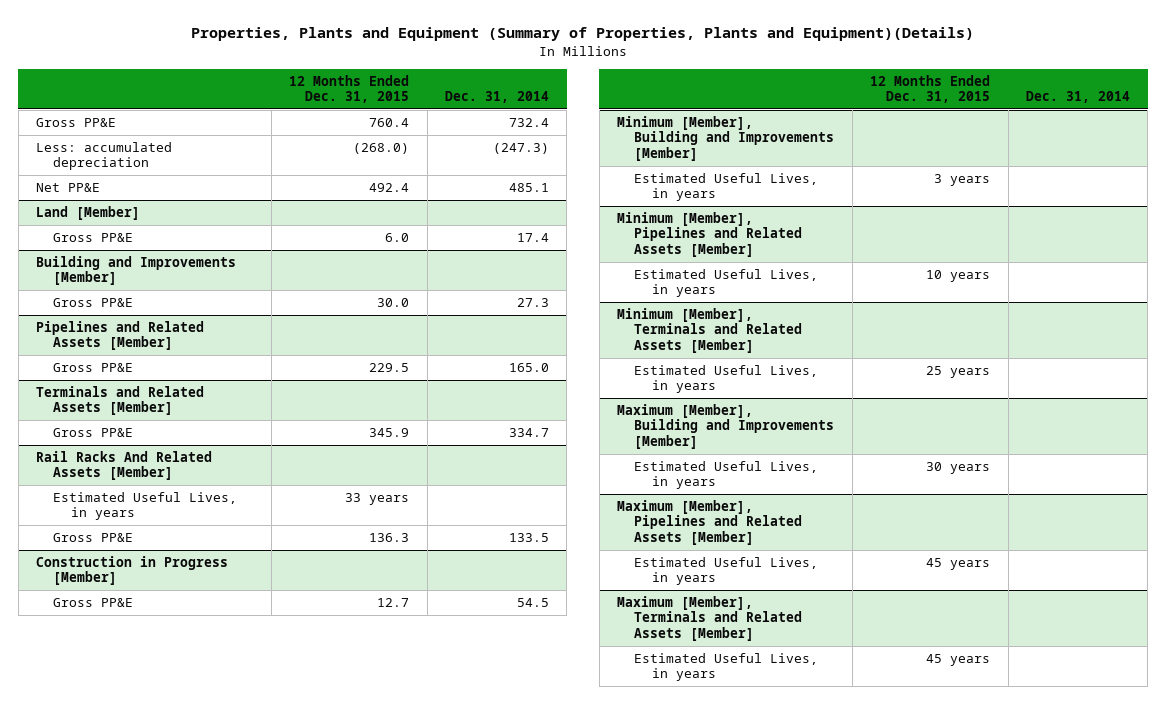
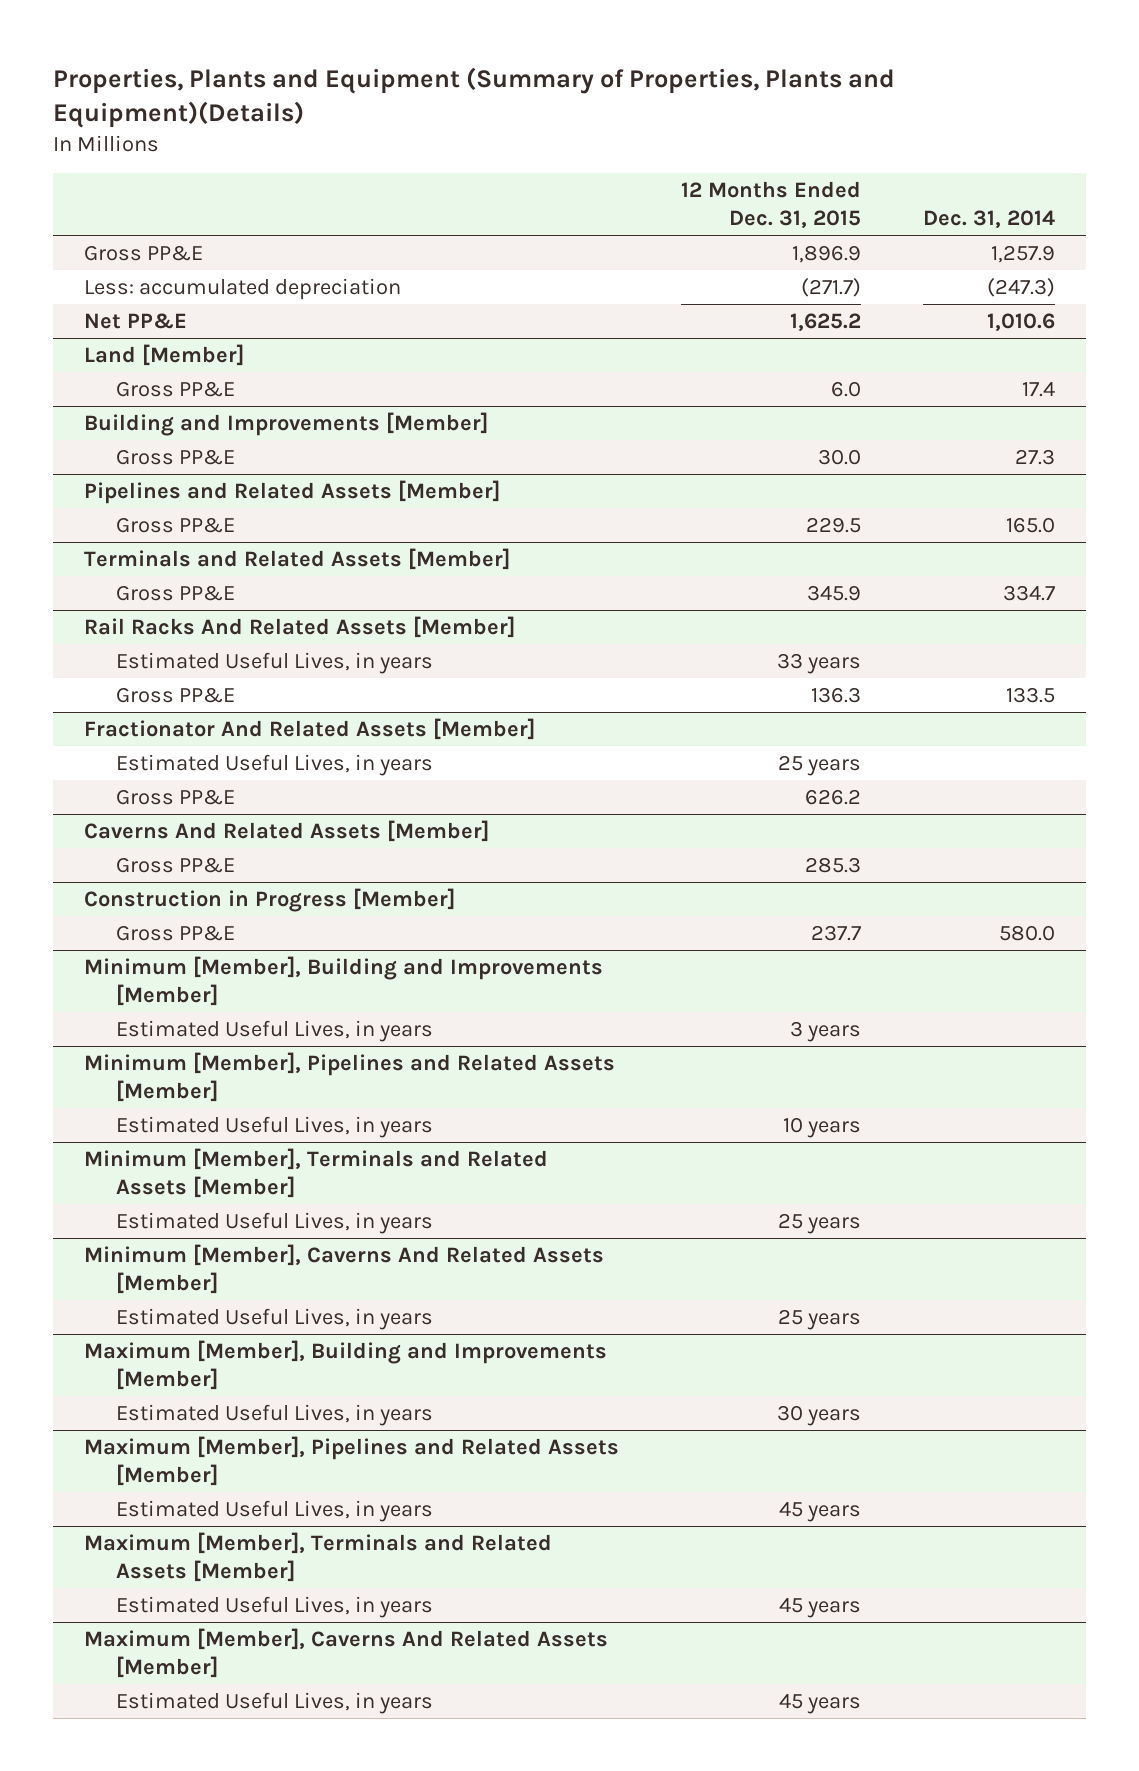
- Gross PP&E | 760.4 | 732.4
- Less: accumulated depreciation | (268.0) | (247.3)
- Net PP&E | 492.4 | 485.1
+ Gross PP&E | 1,896.9 | 1,257.9
+ Less: accumulated depreciation | (271.7) | (247.3)
+ Net PP&E | 1,625.2 | 1,010.6
+ Fractionator And Related Assets [Member]
+ Estimated Useful Lives, in years | 25 years |
+ Gross PP&E | 626.2 |
+ Caverns And Related Assets [Member]
+ Gross PP&E | 285.3 |
@ Construction in Progress [Member]
- Gross PP&E | 12.7 | 54.5
+ Gross PP&E | 237.7 | 580.0
+ Minimum [Member], Caverns And Related Assets [Member]
+ Estimated Useful Lives, in years | 25 years |
+ Maximum [Member], Caverns And Related Assets [Member]
+ Estimated Useful Lives, in years | 45 years |

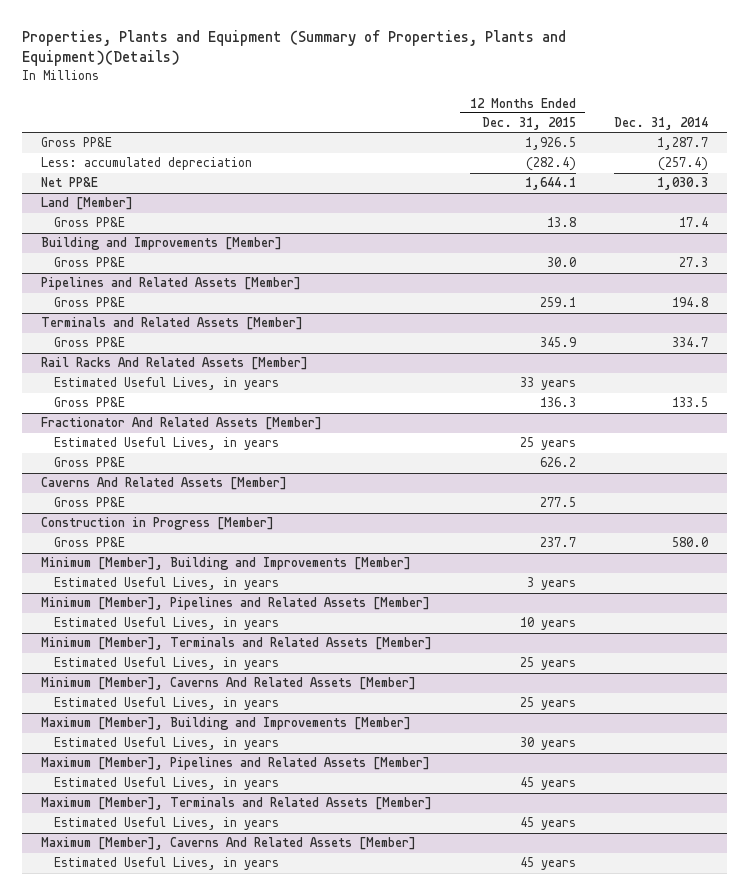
- Gross PP&E | 1,896.9 | 1,257.9
- Less: accumulated depreciation | (271.7) | (247.3)
- Net PP&E | 1,625.2 | 1,010.6
+ Gross PP&E | 1,926.5 | 1,287.7
+ Less: accumulated depreciation | (282.4) | (257.4)
+ Net PP&E | 1,644.1 | 1,030.3
@ Land [Member]
- Gross PP&E | 6.0 | 17.4
+ Gross PP&E | 13.8 | 17.4
@ Pipelines and Related Assets [Member]
- Gross PP&E | 229.5 | 165.0
+ Gross PP&E | 259.1 | 194.8
@ Caverns And Related Assets [Member]
- Gross PP&E | 285.3 |
+ Gross PP&E | 277.5 |

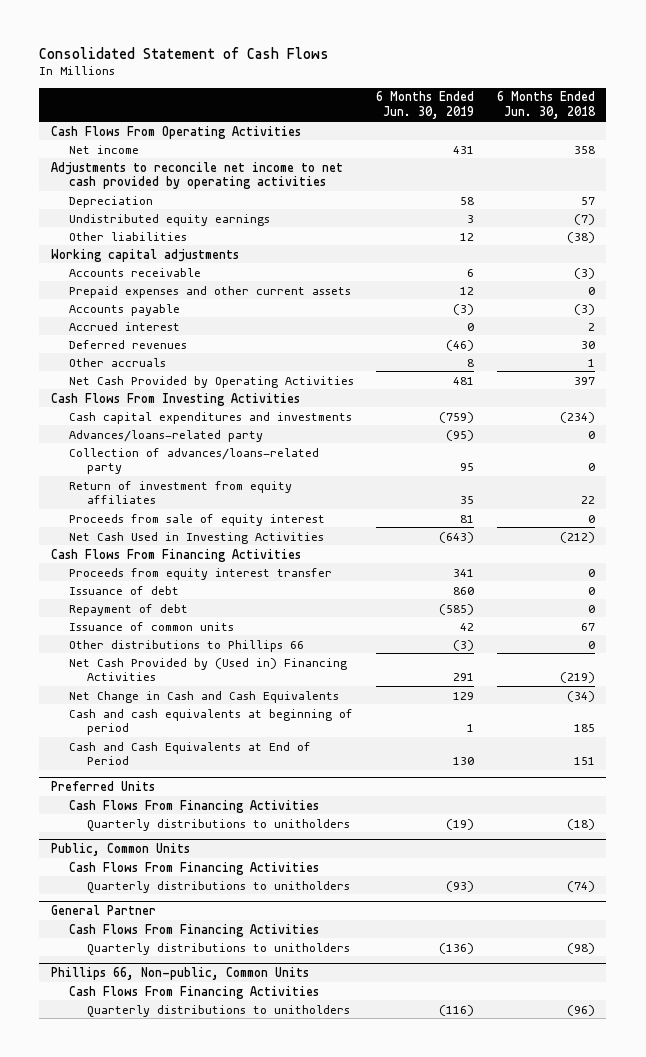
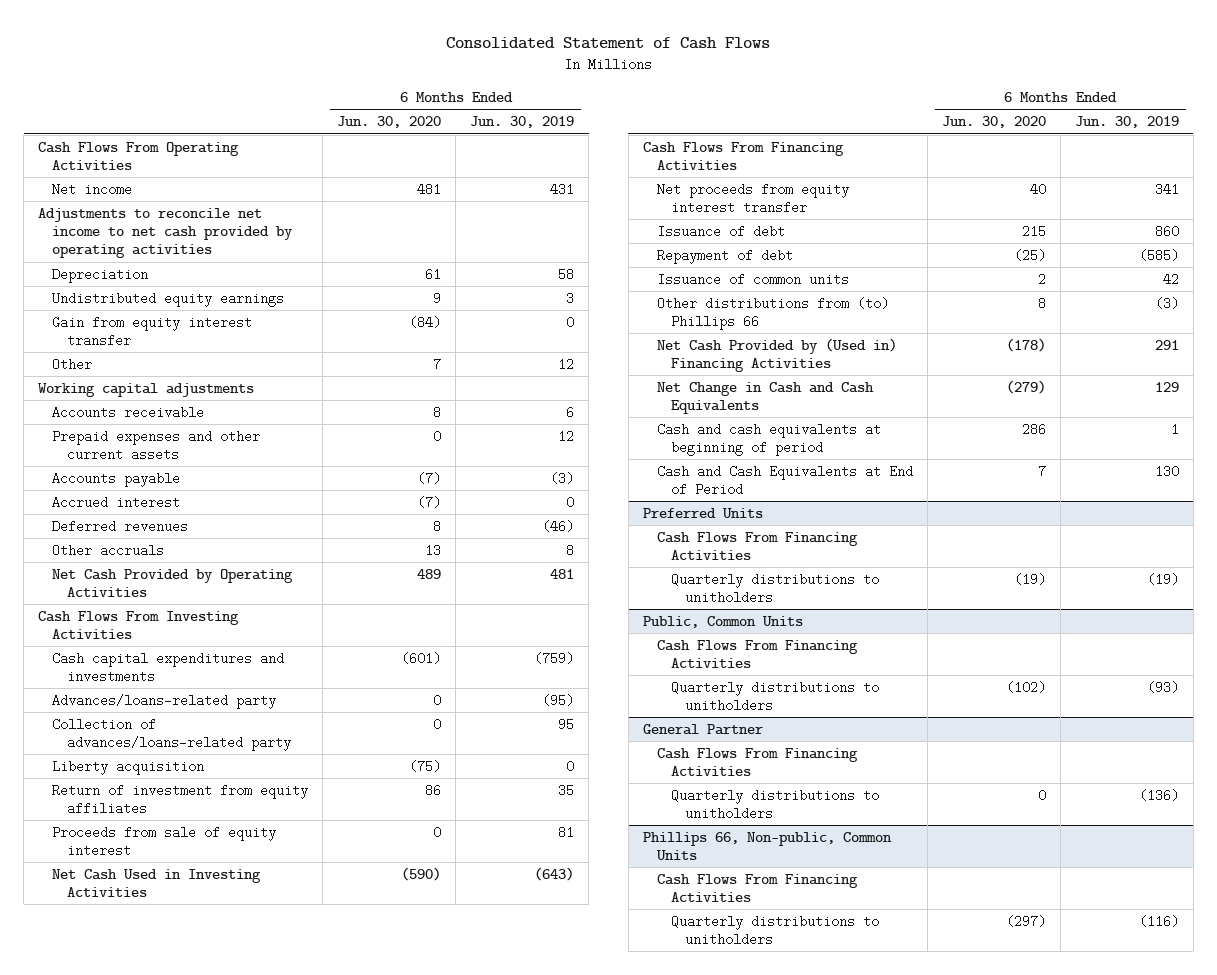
- | 6 Months Ended Jun. 30, 2019 | 6 Months Ended Jun. 30, 2018
+ | 6 Months Ended Jun. 30, 2020 | 6 Months Ended Jun. 30, 2019
- Other liabilities | 12 | (38)
+ Gain from equity interest transfer | (84) | 0
+ Other | 7 | 12
+ Liberty acquisition | (75) | 0
- Proceeds from equity interest transfer | 341 | 0
+ Net proceeds from equity interest transfer | 40 | 341
- Other distributions to Phillips 66 | (3) | 0
+ Other distributions from (to) Phillips 66 | 8 | (3)

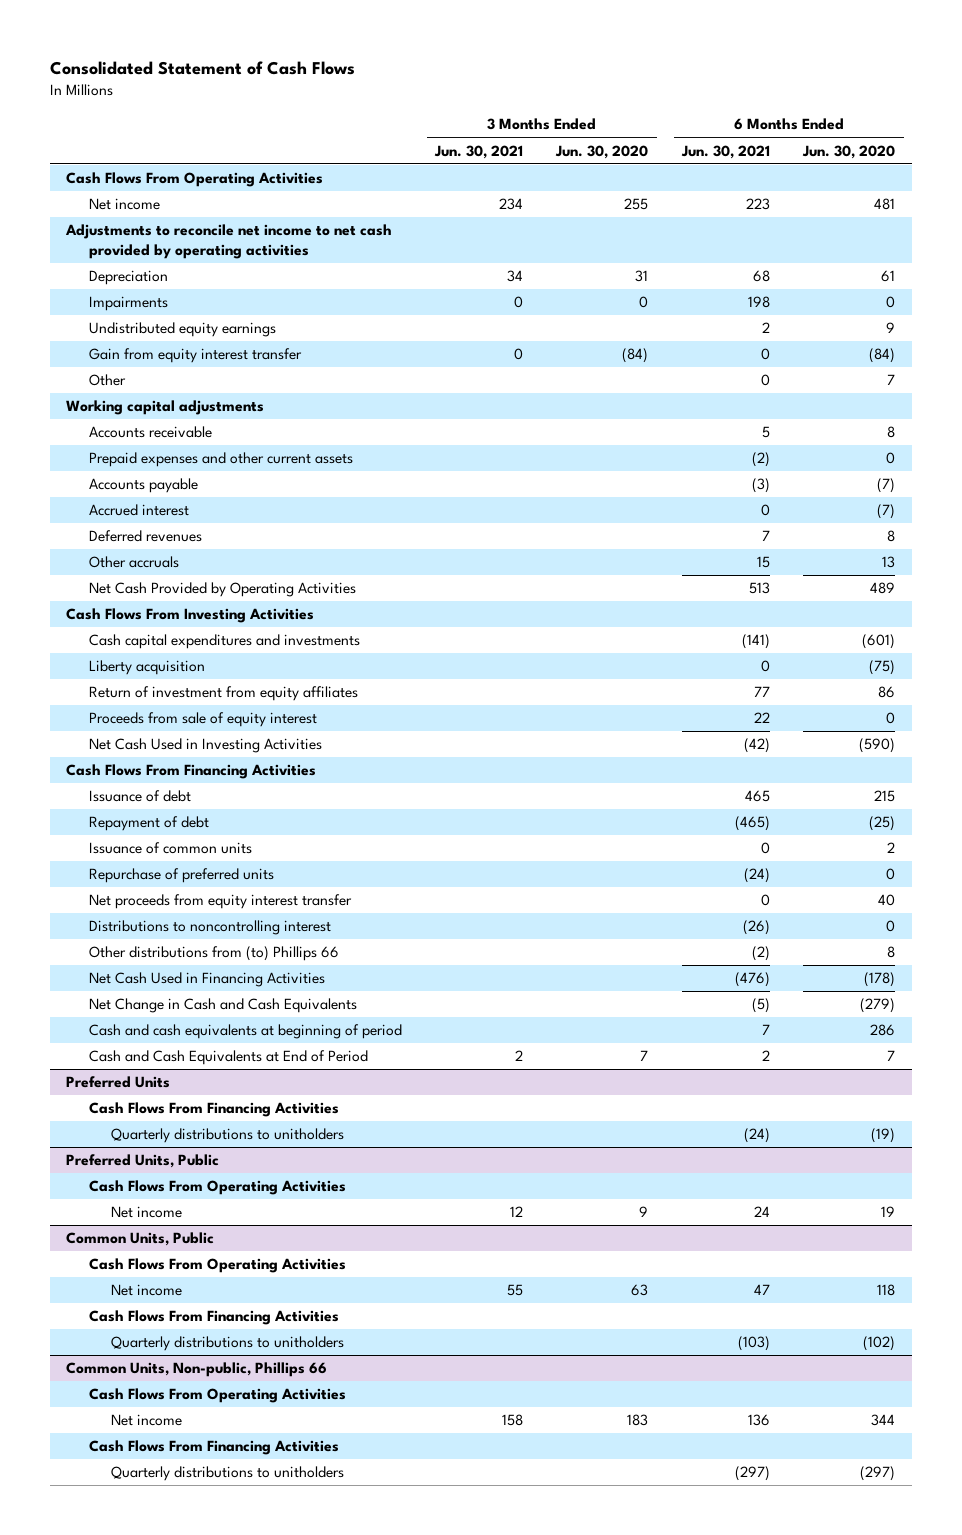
- | 6 Months Ended Jun. 30, 2020 | 6 Months Ended Jun. 30, 2019
+ | 3 Months Ended Jun. 30, 2021 | 3 Months Ended Jun. 30, 2020 | 6 Months Ended Jun. 30, 2021 | 6 Months Ended Jun. 30, 2020
+ Impairments | 0 | 0 | 198 | 0
- Advances/loans-related party | 0 | (95)
- Collection of advances/loans-related party | 0 | 95
+ Repurchase of preferred units | | | (24) | 0
moved down: Net proceeds from equity interest transfer | | | 0 | 40
+ Distributions to noncontrolling interest | | | (26) | 0
- Net Cash Provided by (Used in) Financing Activities | (178) | 291
+ Net Cash Used in Financing Activities | | | (476) | (178)
- Public, Common Units
+ Preferred Units, Public
+ Cash Flows From Operating Activities
+ Net income | 12 | 9 | 24 | 19
+ Common Units, Public
+ Cash Flows From Operating Activities
+ Net income | 55 | 63 | 47 | 118
- General Partner
- Cash Flows From Financing Activities
- Quarterly distributions to unitholders | 0 | (136)
- Phillips 66, Non-public, Common Units
+ Common Units, Non-public, Phillips 66
+ Cash Flows From Operating Activities
+ Net income | 158 | 183 | 136 | 344

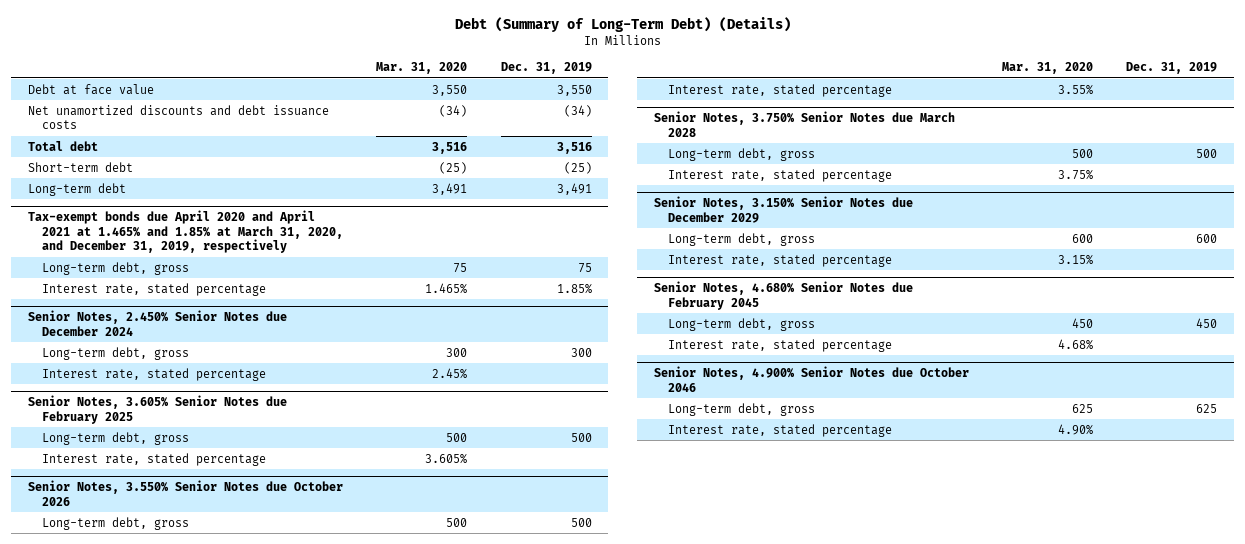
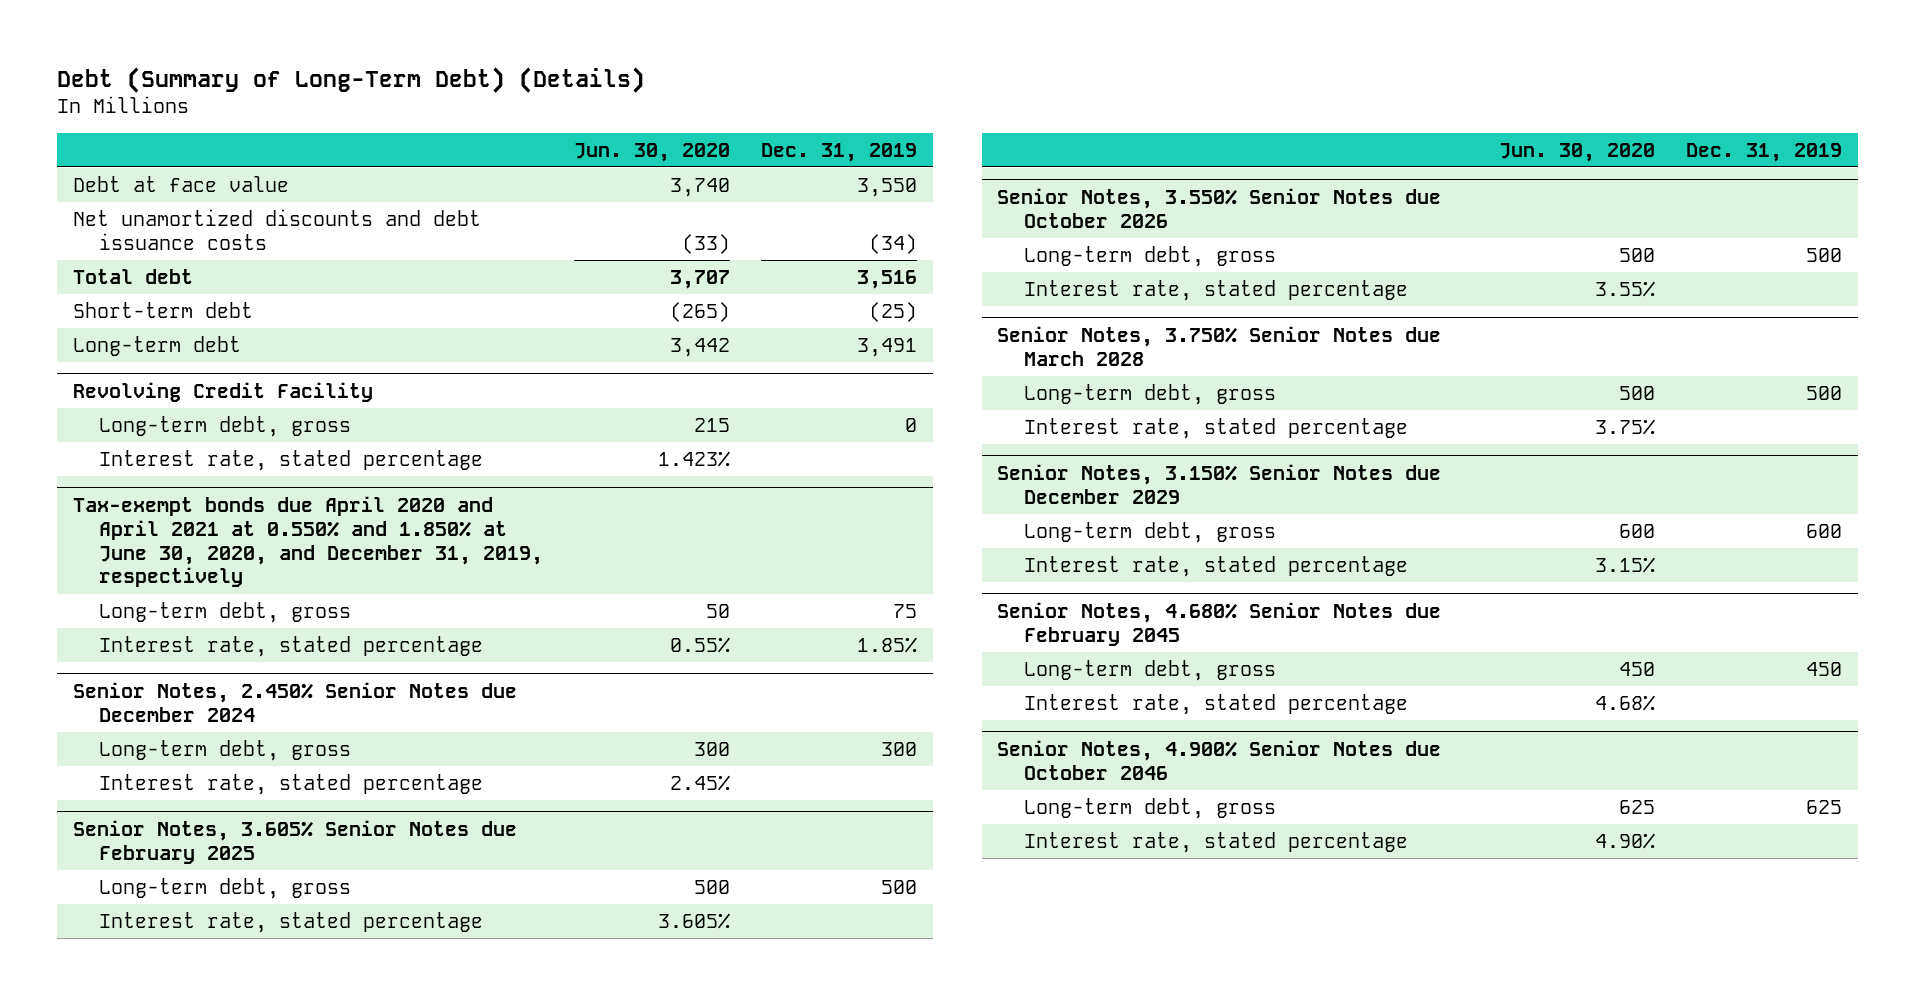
- | Mar. 31, 2020 | Dec. 31, 2019
+ | Jun. 30, 2020 | Dec. 31, 2019
- Tax-exempt bonds due April 2020 and April 2021 at 1.465% and 1.85% at March 31, 2020, and December 31, 2019, respectively
+ Revolving Credit Facility
+ Long-term debt, gross | 215 | 0
+ Interest rate, stated percentage | 1.423% |
+ Tax-exempt bonds due April 2020 and April 2021 at 0.550% and 1.850% at June 30, 2020, and December 31, 2019, respectively

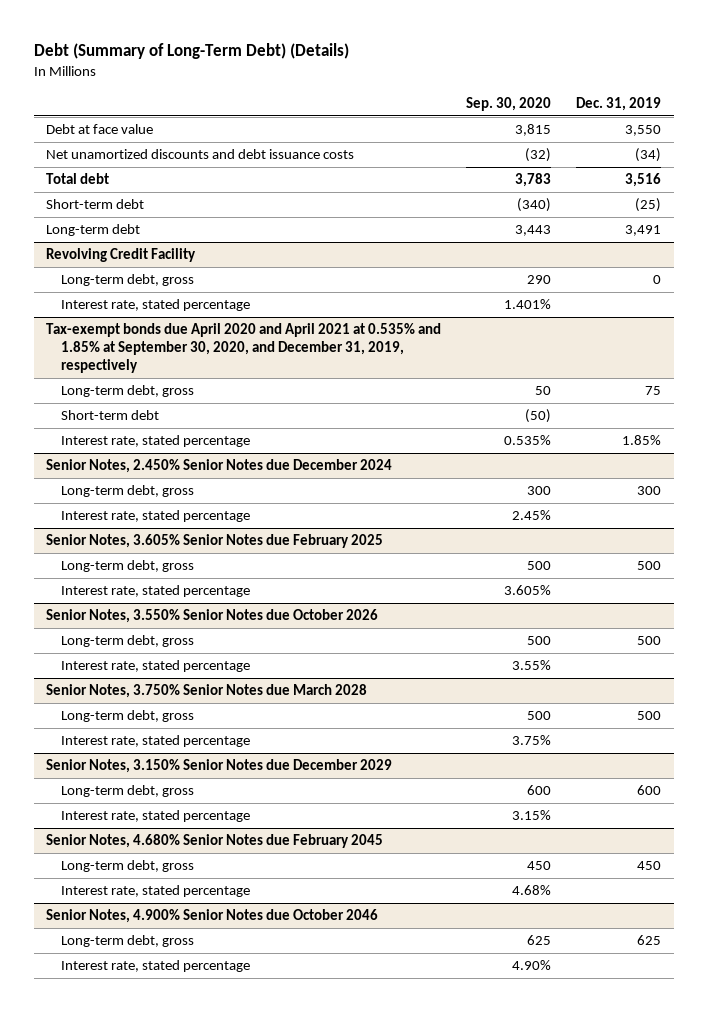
- | Jun. 30, 2020 | Dec. 31, 2019
+ | Sep. 30, 2020 | Dec. 31, 2019
- Tax-exempt bonds due April 2020 and April 2021 at 0.550% and 1.850% at June 30, 2020, and December 31, 2019, respectively
+ Tax-exempt bonds due April 2020 and April 2021 at 0.535% and 1.85% at September 30, 2020, and December 31, 2019, respectively
+ Short-term debt | (50) |

